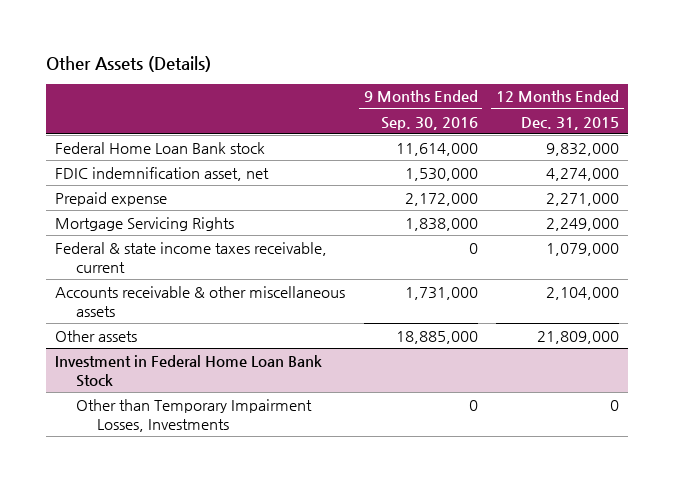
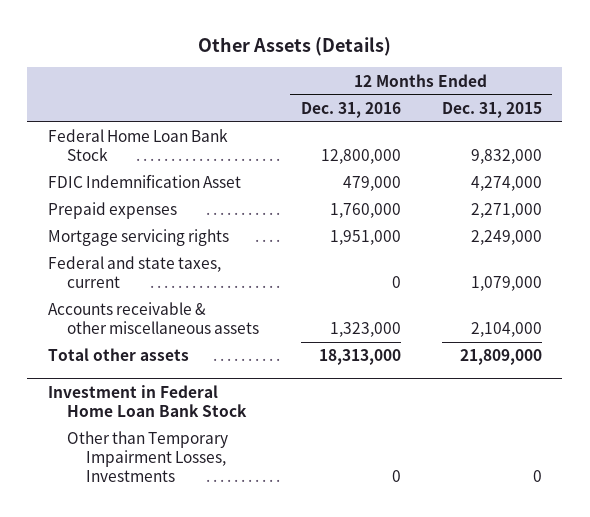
- | 9 Months Ended Sep. 30, 2016 | 12 Months Ended Dec. 31, 2015
+ | 12 Months Ended Dec. 31, 2016 | 12 Months Ended Dec. 31, 2015
- Federal Home Loan Bank stock | 11,614,000 | 9,832,000
- FDIC indemnification asset, net | 1,530,000 | 4,274,000
- Prepaid expense | 2,172,000 | 2,271,000
- Mortgage Servicing Rights | 1,838,000 | 2,249,000
- Federal & state income taxes receivable, current | 0 | 1,079,000
+ Federal Home Loan Bank Stock | 12,800,000 | 9,832,000
+ FDIC Indemnification Asset | 479,000 | 4,274,000
+ Prepaid expenses | 1,760,000 | 2,271,000
+ Mortgage servicing rights | 1,951,000 | 2,249,000
+ Federal and state taxes, current | 0 | 1,079,000
- Other assets | 18,885,000 | 21,809,000
+ Total other assets | 18,313,000 | 21,809,000

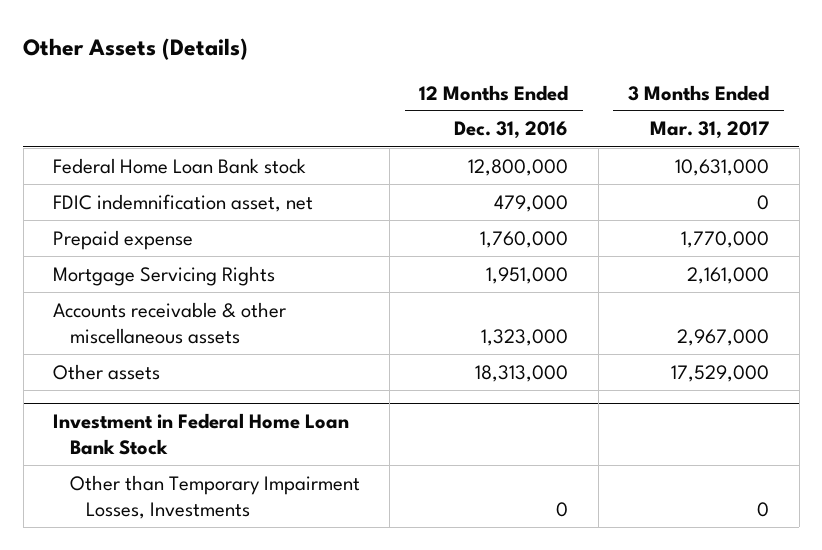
- | 12 Months Ended Dec. 31, 2016 | 12 Months Ended Dec. 31, 2015
+ | 12 Months Ended Dec. 31, 2016 | 3 Months Ended Mar. 31, 2017
- Federal Home Loan Bank Stock | 12,800,000 | 9,832,000
- FDIC Indemnification Asset | 479,000 | 4,274,000
- Prepaid expenses | 1,760,000 | 2,271,000
- Mortgage servicing rights | 1,951,000 | 2,249,000
- Federal and state taxes, current | 0 | 1,079,000
+ Federal Home Loan Bank stock | 12,800,000 | 10,631,000
+ FDIC indemnification asset, net | 479,000 | 0
+ Prepaid expense | 1,760,000 | 1,770,000
+ Mortgage Servicing Rights | 1,951,000 | 2,161,000
- Total other assets | 18,313,000 | 21,809,000
+ Other assets | 18,313,000 | 17,529,000

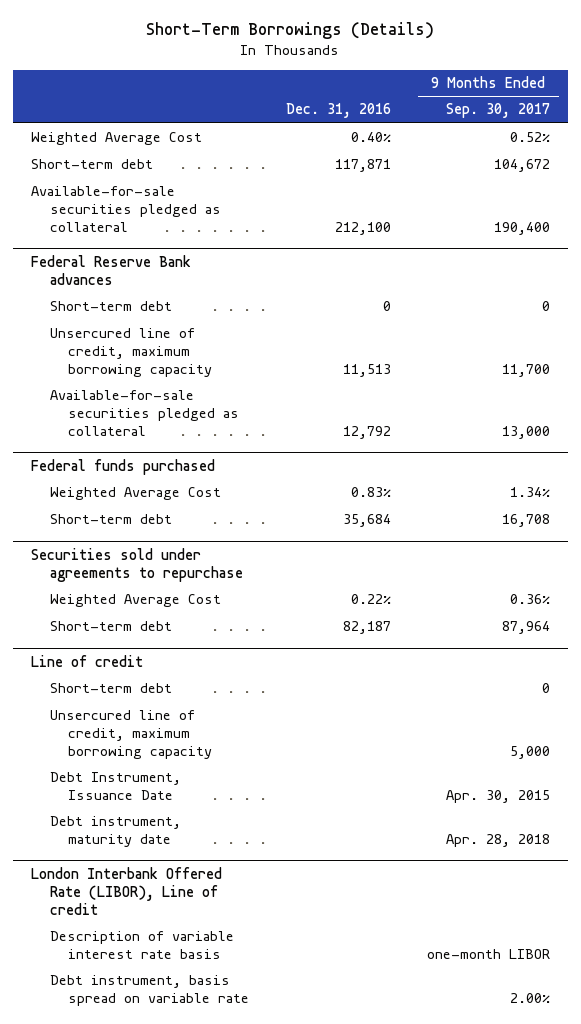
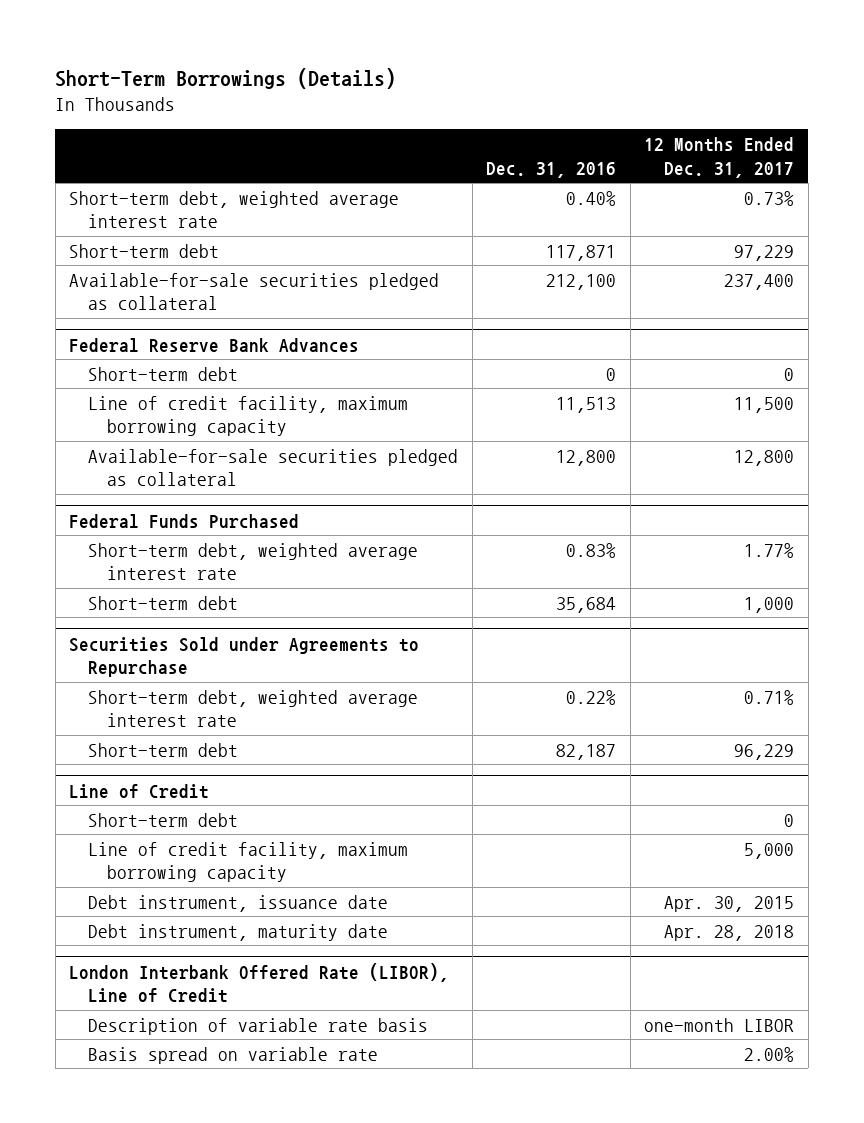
- | Dec. 31, 2016 | 9 Months Ended Sep. 30, 2017
+ | Dec. 31, 2016 | 12 Months Ended Dec. 31, 2017
- Weighted Average Cost | 0.40% | 0.52%
+ Short-term debt, weighted average interest rate | 0.40% | 0.73%
- Federal Reserve Bank advances
+ Federal Reserve Bank Advances
- Unsercured line of credit, maximum borrowing capacity | 11,513 | 11,700
- Available-for-sale securities pledged as collateral | 12,792 | 13,000
- Federal funds purchased
- Weighted Average Cost | 0.83% | 1.34%
+ Line of credit facility, maximum borrowing capacity | 11,513 | 11,500
+ Available-for-sale securities pledged as collateral | 12,800 | 12,800
+ Federal Funds Purchased
+ Short-term debt, weighted average interest rate | 0.83% | 1.77%
- Securities sold under agreements to repurchase
- Weighted Average Cost | 0.22% | 0.36%
+ Securities Sold under Agreements to Repurchase
+ Short-term debt, weighted average interest rate | 0.22% | 0.71%
- Line of credit
+ Line of Credit
- Unsercured line of credit, maximum borrowing capacity | | 5,000
- Debt Instrument, Issuance Date | | Apr. 30, 2015
+ Line of credit facility, maximum borrowing capacity | | 5,000
+ Debt instrument, issuance date | | Apr. 30, 2015
- London Interbank Offered Rate (LIBOR), Line of credit
- Description of variable interest rate basis | | one-month LIBOR
- Debt instrument, basis spread on variable rate | | 2.00%
+ London Interbank Offered Rate (LIBOR), Line of Credit
+ Description of variable rate basis | | one-month LIBOR
+ Basis spread on variable rate | | 2.00%

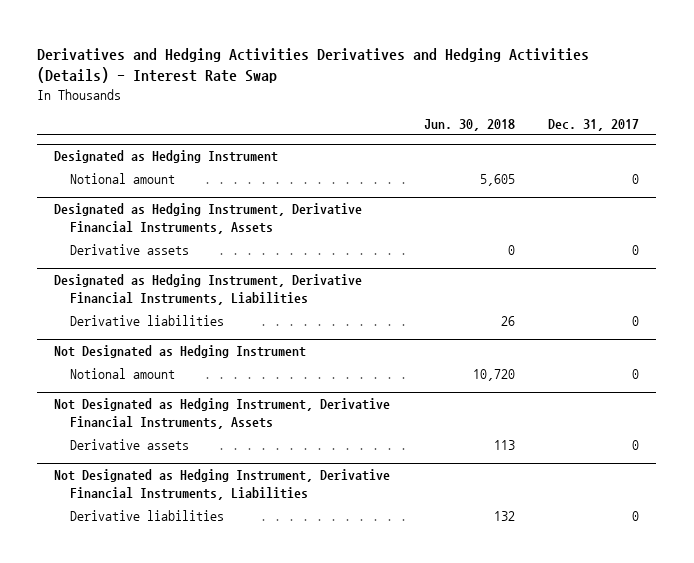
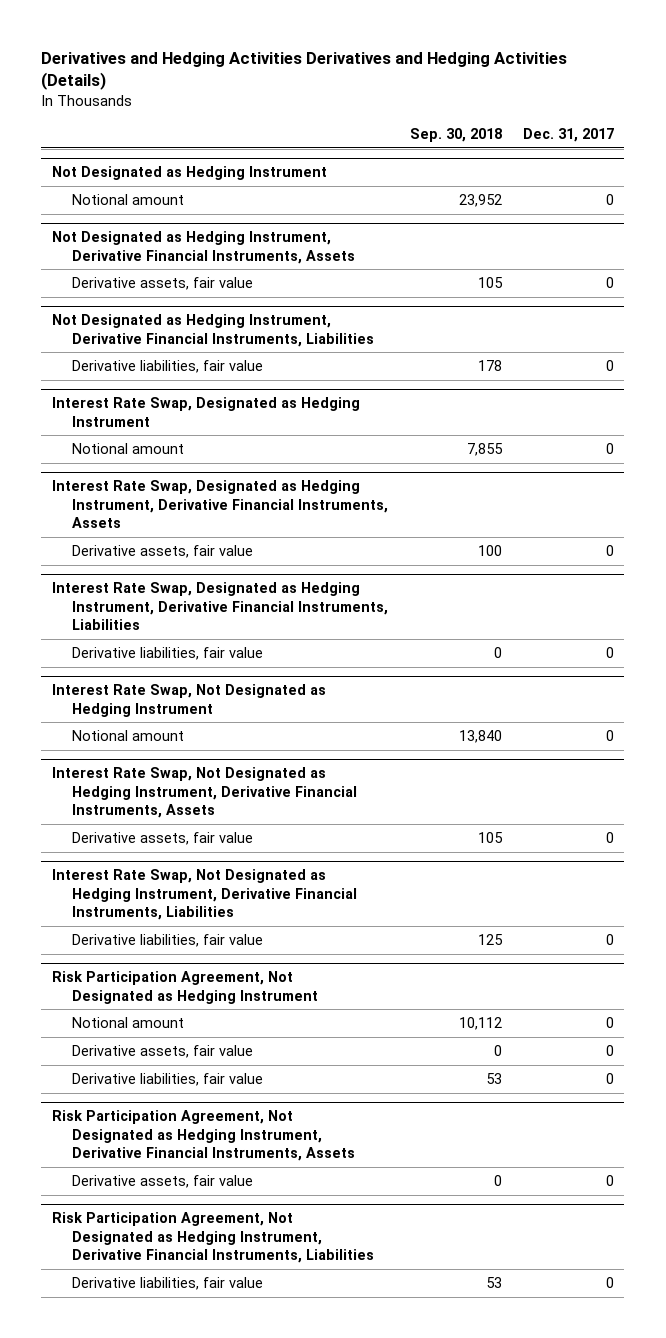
- Derivatives and Hedging Activities Derivatives and Hedging Activities (Details) - Interest Rate Swap
+ Derivatives and Hedging Activities Derivatives and Hedging Activities (Details)
- | Jun. 30, 2018 | Dec. 31, 2017
+ | Sep. 30, 2018 | Dec. 31, 2017
- Designated as Hedging Instrument
- Notional amount | 5,605 | 0
- Designated as Hedging Instrument, Derivative Financial Instruments, Assets
- Derivative assets | 0 | 0
- Designated as Hedging Instrument, Derivative Financial Instruments, Liabilities
- Derivative liabilities | 26 | 0
@ Not Designated as Hedging Instrument, Derivative Financial Instruments, Assets
- Derivative assets | 113 | 0
+ Derivative assets, fair value | 105 | 0
@ Not Designated as Hedging Instrument, Derivative Financial Instruments, Liabilities
- Derivative liabilities | 132 | 0
+ Derivative liabilities, fair value | 178 | 0
+ Interest Rate Swap, Designated as Hedging Instrument
+ Notional amount | 7,855 | 0
+ Interest Rate Swap, Designated as Hedging Instrument, Derivative Financial Instruments, Assets
+ Derivative assets, fair value | 100 | 0
+ Interest Rate Swap, Designated as Hedging Instrument, Derivative Financial Instruments, Liabilities
+ Derivative liabilities, fair value | 0 | 0
+ Interest Rate Swap, Not Designated as Hedging Instrument
+ Notional amount | 13,840 | 0
+ Interest Rate Swap, Not Designated as Hedging Instrument, Derivative Financial Instruments, Assets
+ Derivative assets, fair value | 105 | 0
+ Interest Rate Swap, Not Designated as Hedging Instrument, Derivative Financial Instruments, Liabilities
+ Derivative liabilities, fair value | 125 | 0
+ Risk Participation Agreement, Not Designated as Hedging Instrument
+ Notional amount | 10,112 | 0
+ Derivative assets, fair value | 0 | 0
+ Derivative liabilities, fair value | 53 | 0
+ Risk Participation Agreement, Not Designated as Hedging Instrument, Derivative Financial Instruments, Assets
+ Derivative assets, fair value | 0 | 0
+ Risk Participation Agreement, Not Designated as Hedging Instrument, Derivative Financial Instruments, Liabilities
+ Derivative liabilities, fair value | 53 | 0

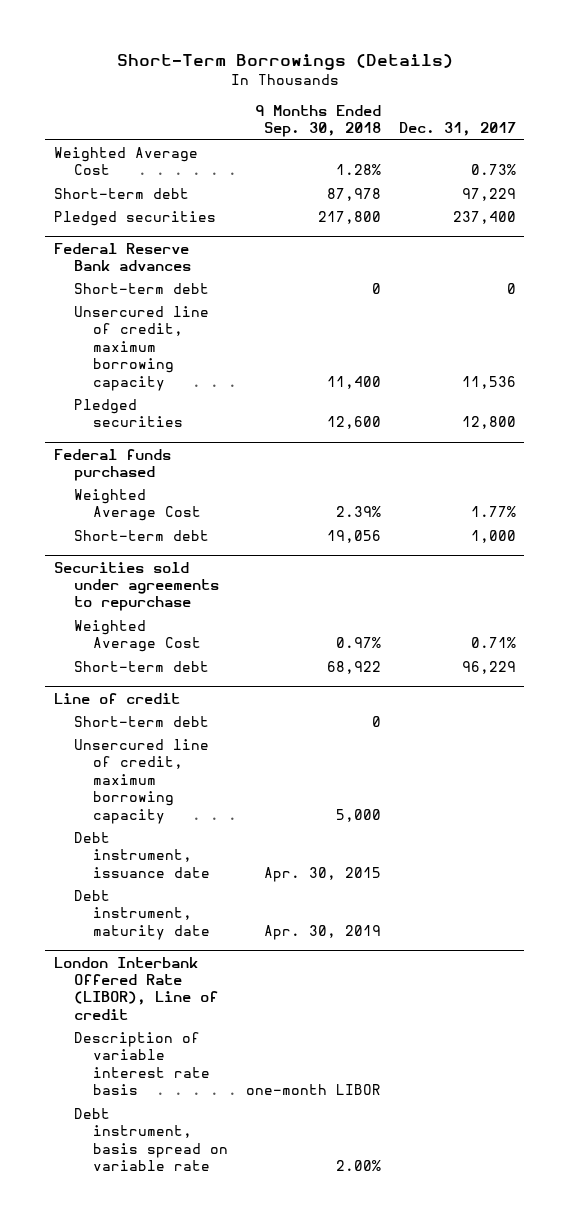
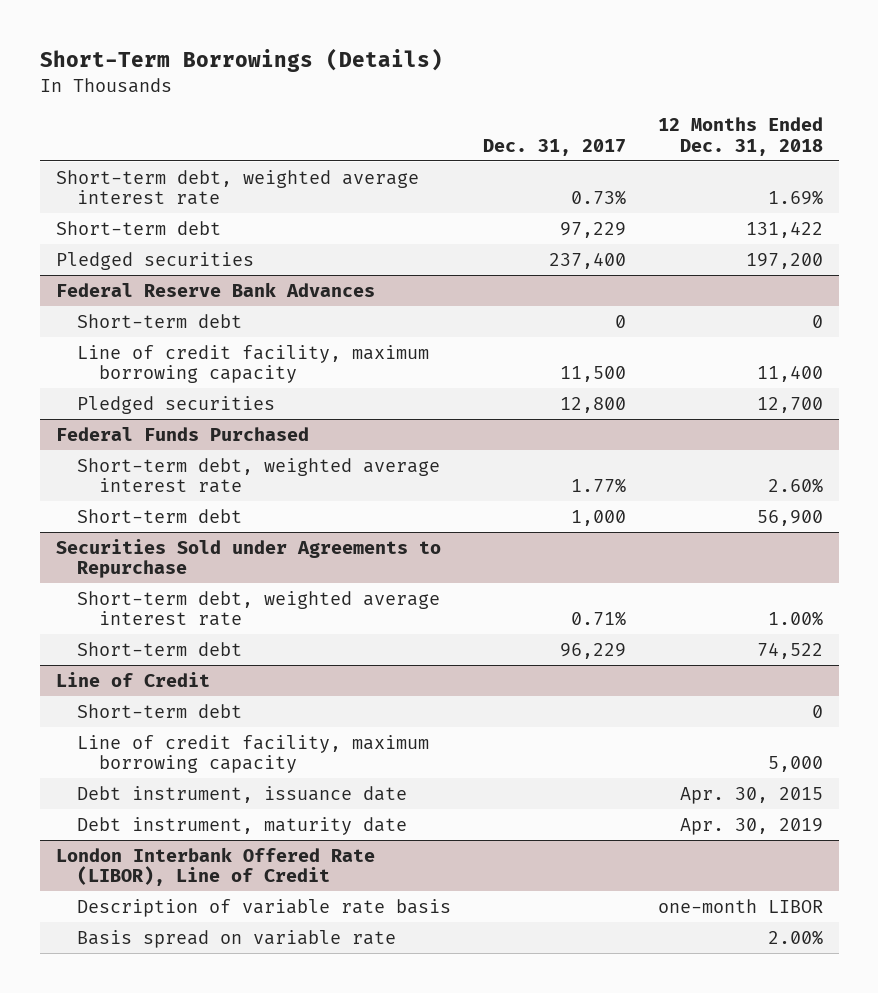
- | 9 Months Ended Sep. 30, 2018 | Dec. 31, 2017
+ | Dec. 31, 2017 | 12 Months Ended Dec. 31, 2018
- Weighted Average Cost | 1.28% | 0.73%
+ Short-term debt, weighted average interest rate | 0.73% | 1.69%
- Federal Reserve Bank advances
+ Federal Reserve Bank Advances
- Unsercured line of credit, maximum borrowing capacity | 11,400 | 11,536
+ Line of credit facility, maximum borrowing capacity | 11,500 | 11,400
- Federal funds purchased
- Weighted Average Cost | 2.39% | 1.77%
+ Federal Funds Purchased
+ Short-term debt, weighted average interest rate | 1.77% | 2.60%
- Securities sold under agreements to repurchase
- Weighted Average Cost | 0.97% | 0.71%
+ Securities Sold under Agreements to Repurchase
+ Short-term debt, weighted average interest rate | 0.71% | 1.00%
- Line of credit
+ Line of Credit
- Unsercured line of credit, maximum borrowing capacity | 5,000 |
+ Line of credit facility, maximum borrowing capacity | | 5,000
- London Interbank Offered Rate (LIBOR), Line of credit
- Description of variable interest rate basis | one-month LIBOR |
- Debt instrument, basis spread on variable rate | 2.00% |
+ London Interbank Offered Rate (LIBOR), Line of Credit
+ Description of variable rate basis | | one-month LIBOR
+ Basis spread on variable rate | | 2.00%

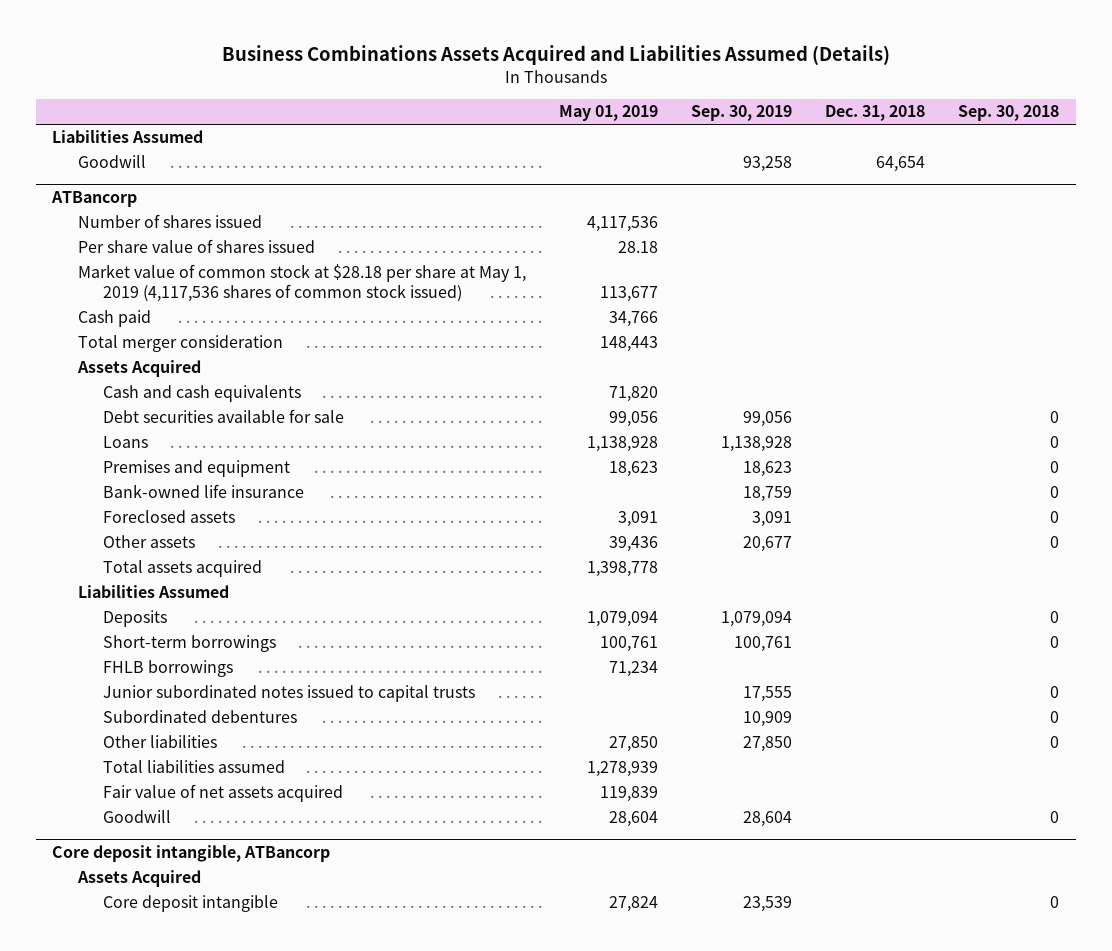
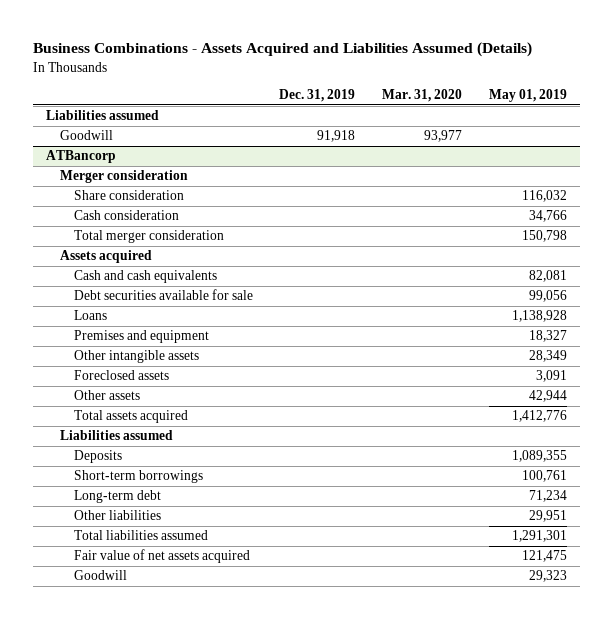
- Business Combinations Assets Acquired and Liabilities Assumed (Details)
+ Business Combinations - Assets Acquired and Liabilities Assumed (Details)
- | May 01, 2019 | Sep. 30, 2019 | Dec. 31, 2018 | Sep. 30, 2018
+ | Dec. 31, 2019 | Mar. 31, 2020 | May 01, 2019
- Liabilities Assumed
+ Liabilities assumed
@ ATBancorp
- Number of shares issued | 4,117,536 | | |
- Per share value of shares issued | 28.18 | | |
- Market value of common stock at $28.18 per share at May 1, 2019 (4,117,536 shares of common stock issued) | 113,677 | | |
- Cash paid | 34,766 | | |
- Total merger consideration | 148,443 | | |
- Assets Acquired
- Cash and cash equivalents | 71,820 | | |
+ Merger consideration
+ Share consideration | | | 116,032
+ Cash consideration | | | 34,766
+ Total merger consideration | | | 150,798
+ Assets acquired
+ Cash and cash equivalents | | | 82,081
- Premises and equipment | 18,623 | 18,623 | | 0
- Bank-owned life insurance | | 18,759 | | 0
+ Premises and equipment | | | 18,327
+ Other intangible assets | | | 28,349
- Other assets | 39,436 | 20,677 | | 0
- Total assets acquired | 1,398,778 | | |
- Liabilities Assumed
- Deposits | 1,079,094 | 1,079,094 | | 0
+ Other assets | | | 42,944
+ Total assets acquired | | | 1,412,776
+ Liabilities assumed
+ Deposits | | | 1,089,355
- FHLB borrowings | 71,234 | | |
- Junior subordinated notes issued to capital trusts | | 17,555 | | 0
- Subordinated debentures | | 10,909 | | 0
- Other liabilities | 27,850 | 27,850 | | 0
- Total liabilities assumed | 1,278,939 | | |
- Fair value of net assets acquired | 119,839 | | |
- Goodwill | 28,604 | 28,604 | | 0
- Core deposit intangible, ATBancorp
- Assets Acquired
- Core deposit intangible | 27,824 | 23,539 | | 0
@ ATBancorp
+ Long-term debt | | | 71,234
+ Other liabilities | | | 29,951
+ Total liabilities assumed | | | 1,291,301
+ Fair value of net assets acquired | | | 121,475
+ Goodwill | | | 29,323

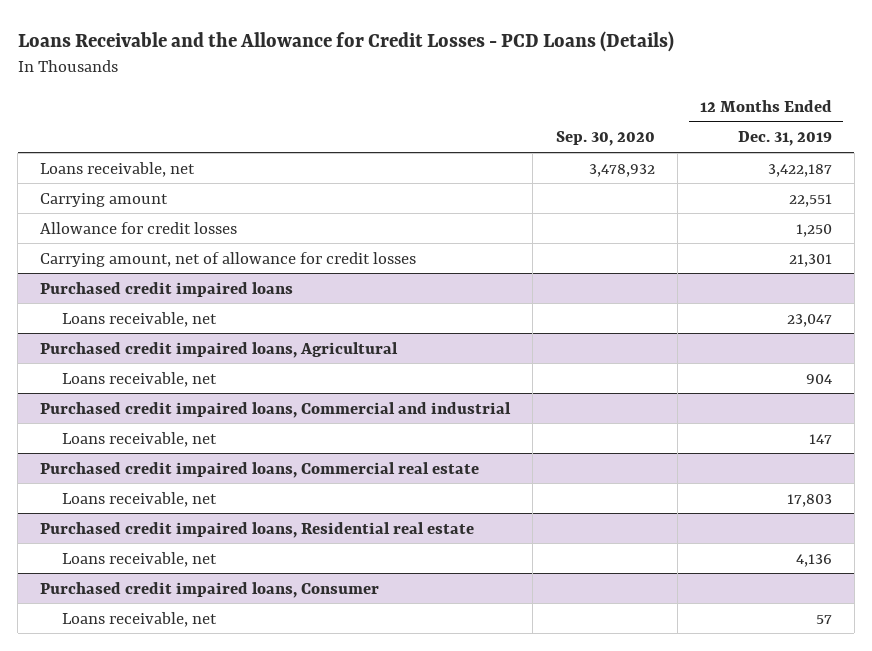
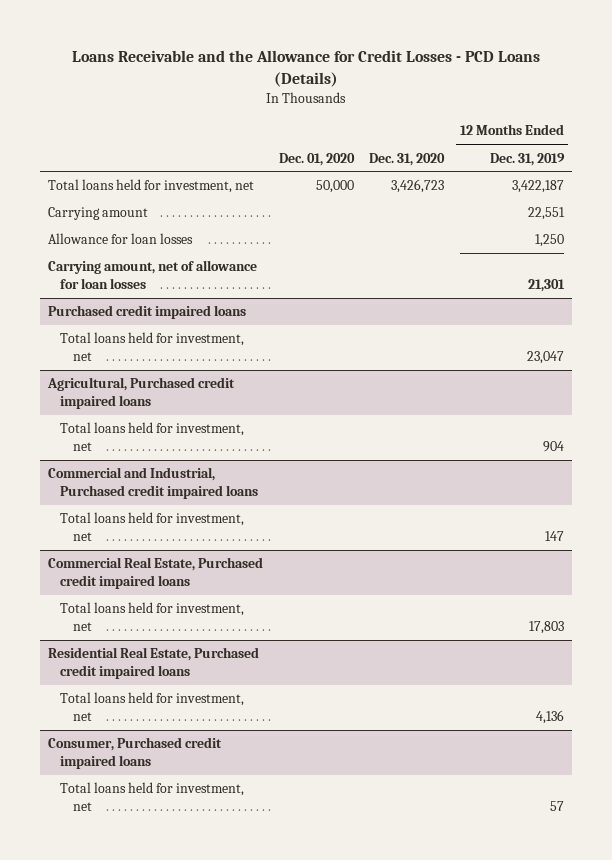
- | Sep. 30, 2020 | 12 Months Ended Dec. 31, 2019
+ | Dec. 01, 2020 | Dec. 31, 2020 | 12 Months Ended Dec. 31, 2019
- Loans receivable, net | 3,478,932 | 3,422,187
+ Total loans held for investment, net | 50,000 | 3,426,723 | 3,422,187
- Allowance for credit losses | | 1,250
- Carrying amount, net of allowance for credit losses | | 21,301
+ Allowance for loan losses | | | 1,250
+ Carrying amount, net of allowance for loan losses | | | 21,301
@ Purchased credit impaired loans
- Loans receivable, net | | 23,047
- Purchased credit impaired loans, Agricultural
- Loans receivable, net | | 904
- Purchased credit impaired loans, Commercial and industrial
- Loans receivable, net | | 147
- Purchased credit impaired loans, Commercial real estate
- Loans receivable, net | | 17,803
- Purchased credit impaired loans, Residential real estate
- Loans receivable, net | | 4,136
- Purchased credit impaired loans, Consumer
- Loans receivable, net | | 57
@ Purchased credit impaired loans
+ Total loans held for investment, net | | | 23,047
+ Agricultural, Purchased credit impaired loans
+ Total loans held for investment, net | | | 904
+ Commercial and Industrial, Purchased credit impaired loans
+ Total loans held for investment, net | | | 147
+ Commercial Real Estate, Purchased credit impaired loans
+ Total loans held for investment, net | | | 17,803
+ Residential Real Estate, Purchased credit impaired loans
+ Total loans held for investment, net | | | 4,136
+ Consumer, Purchased credit impaired loans
+ Total loans held for investment, net | | | 57

